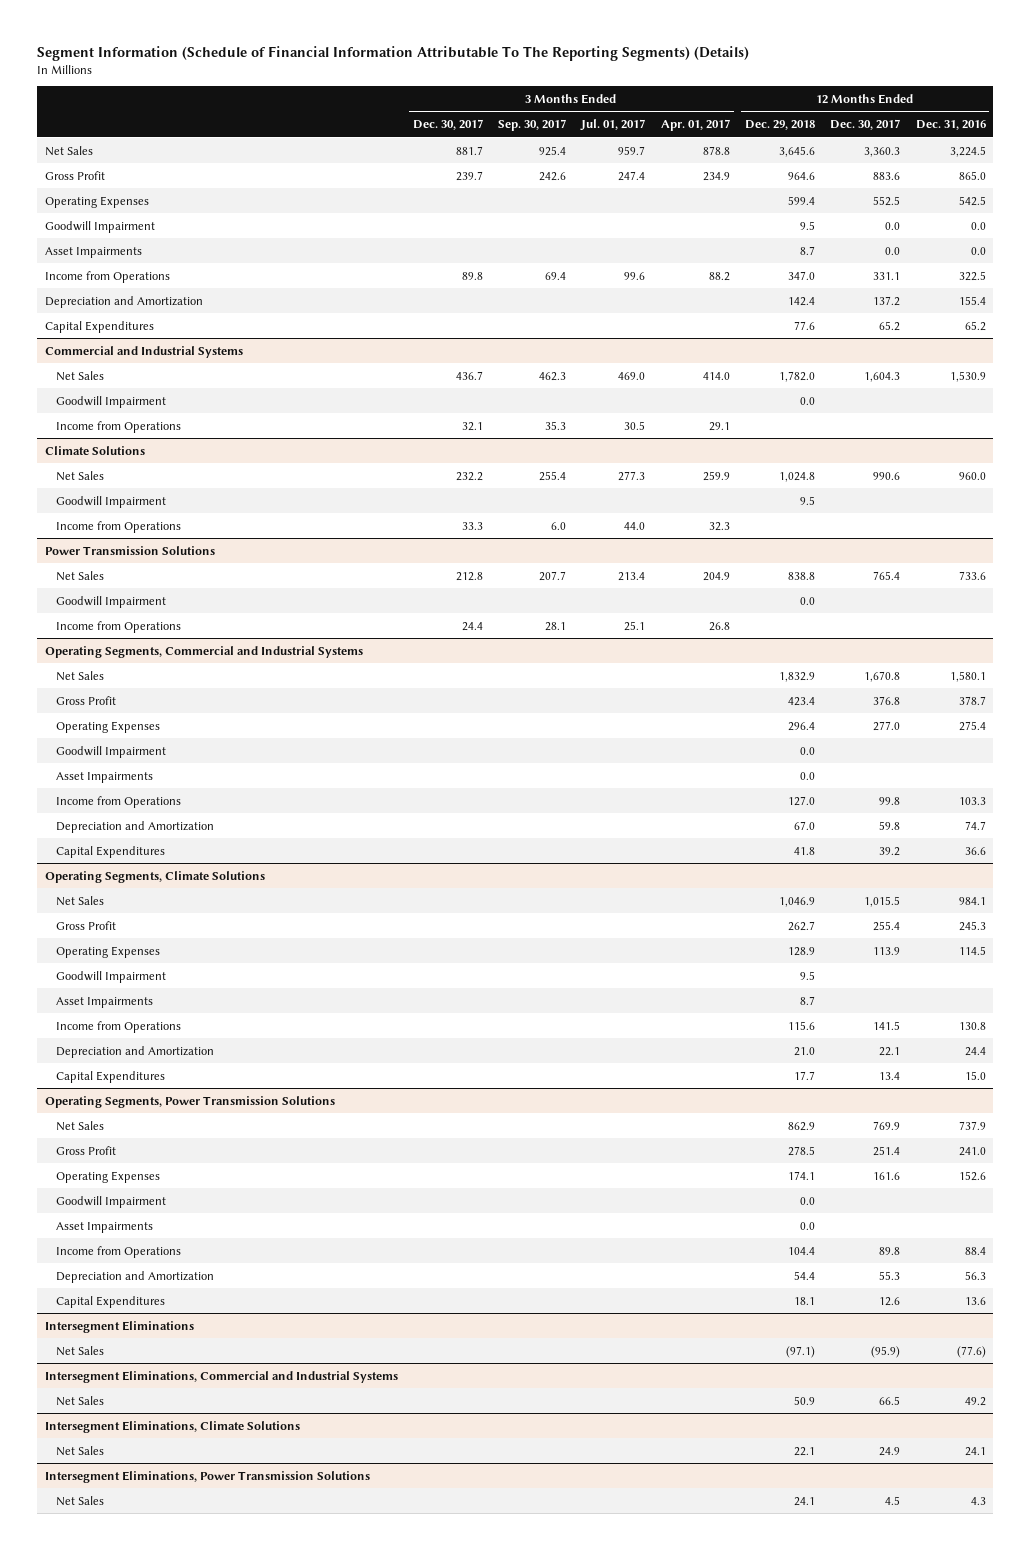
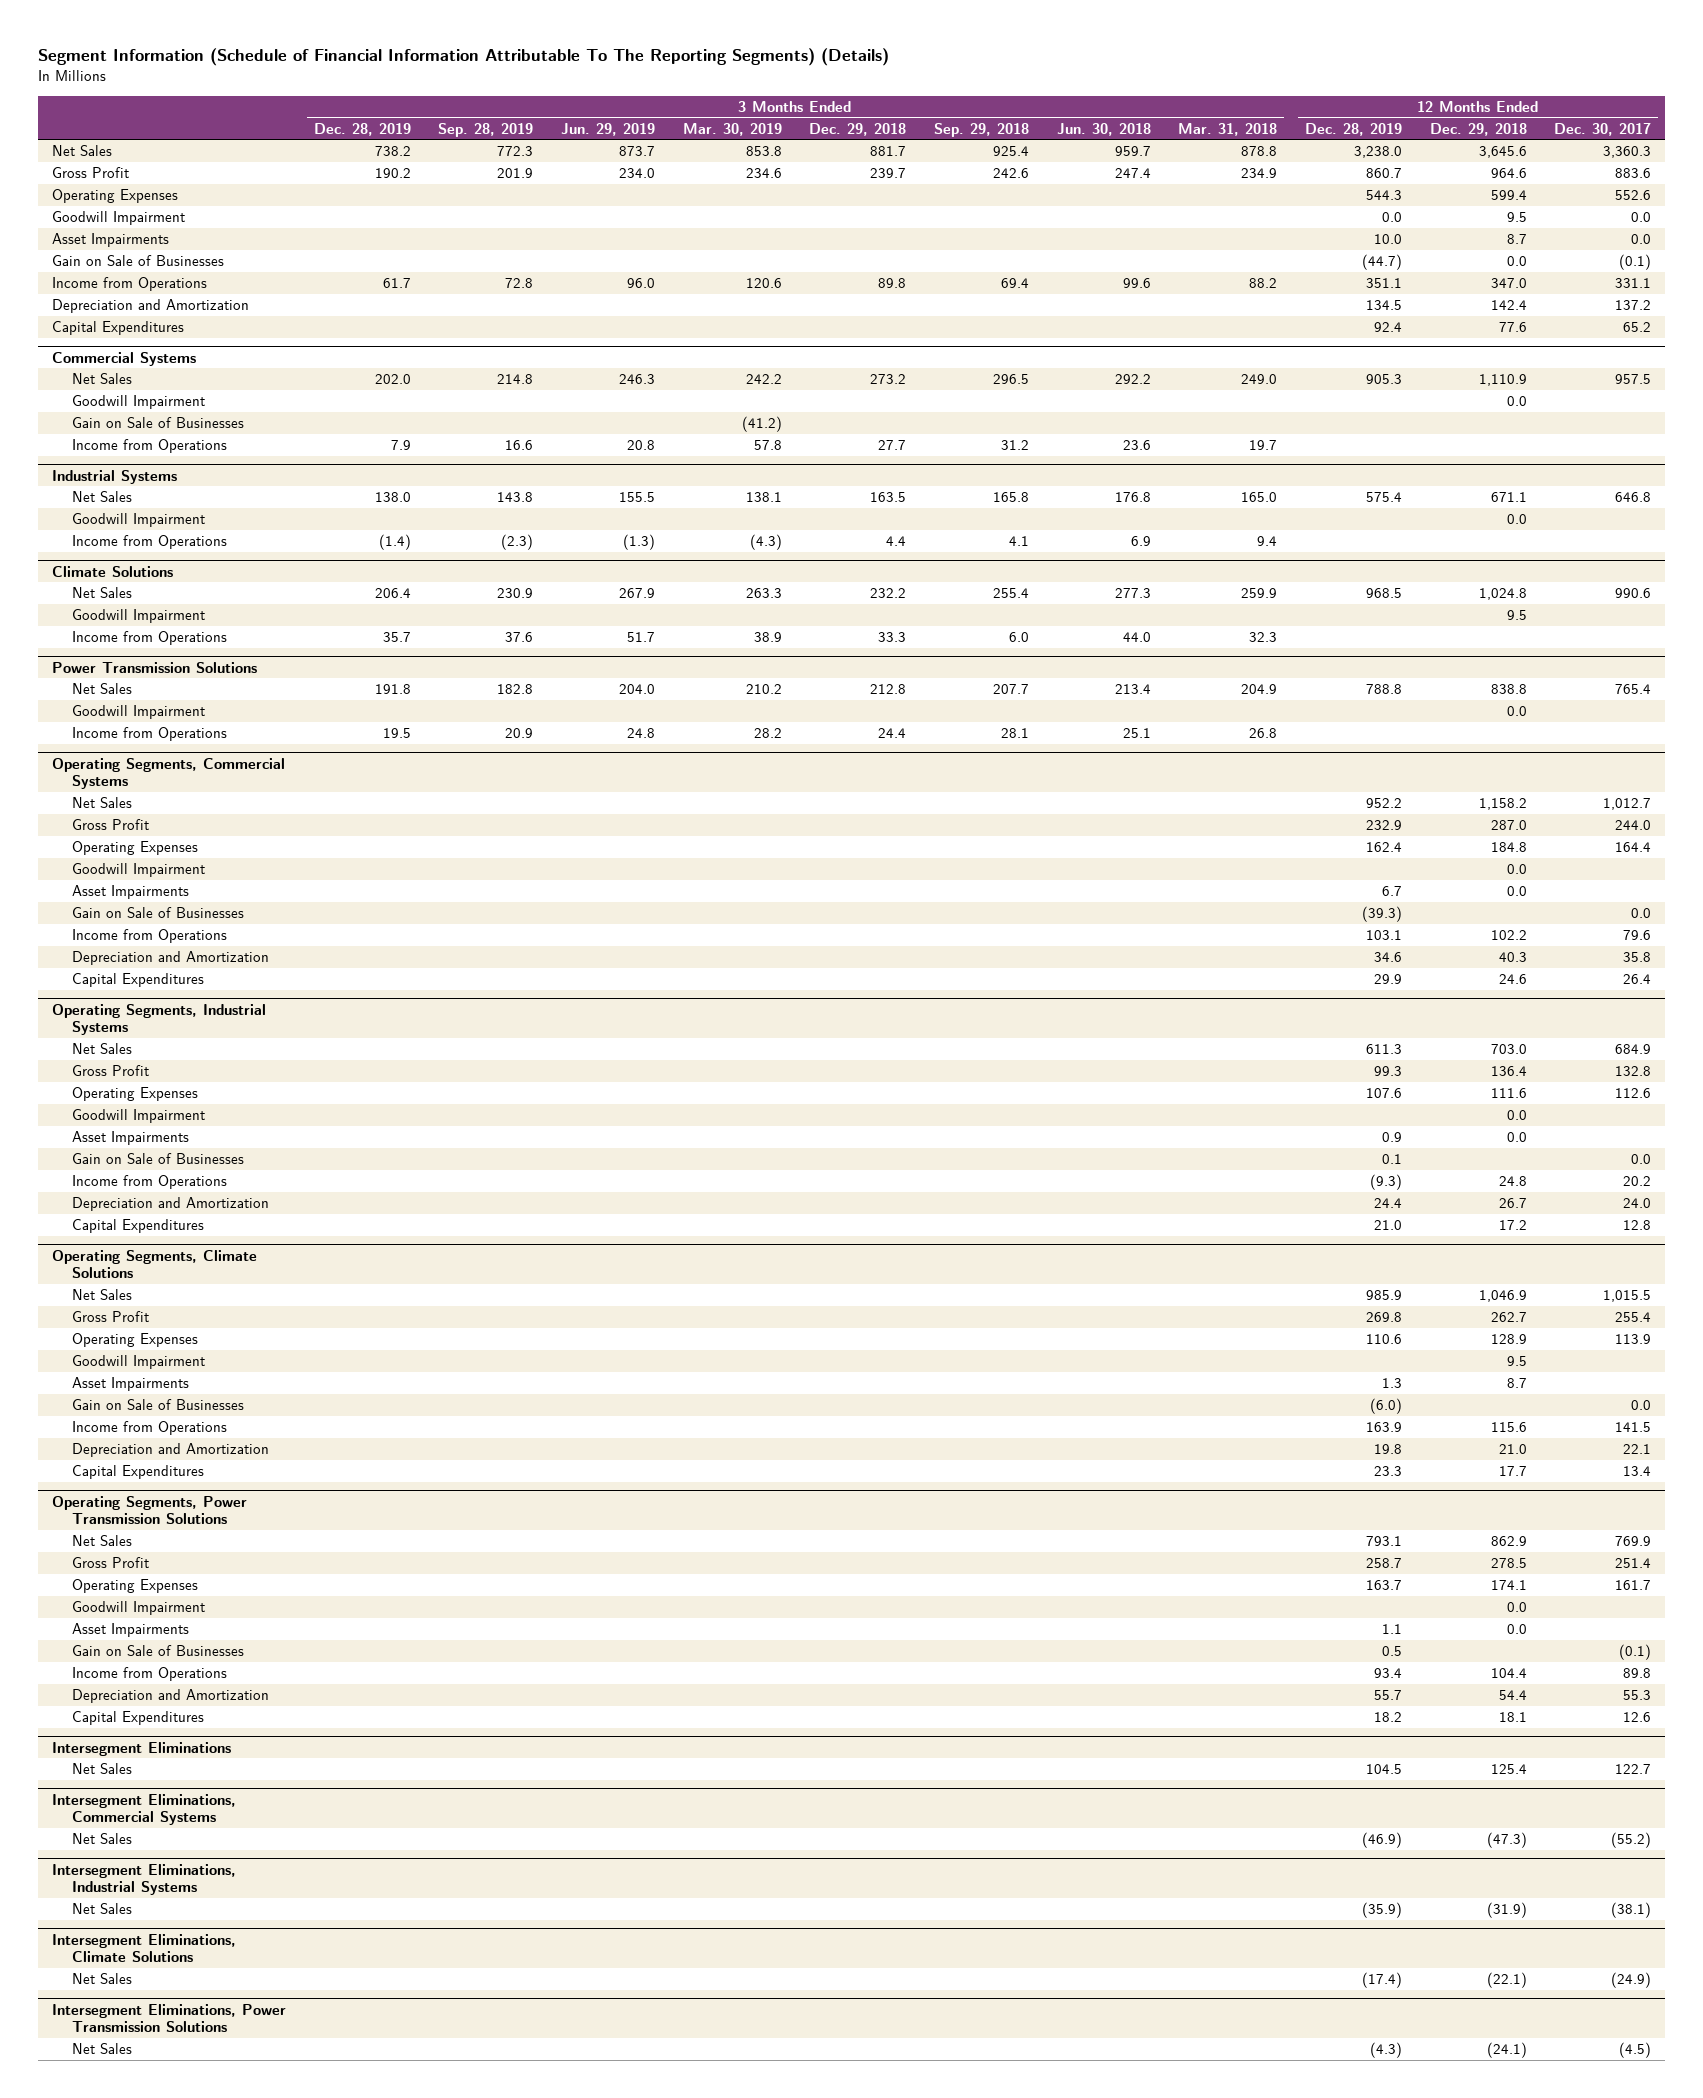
- | 3 Months Ended Dec. 30, 2017 | 3 Months Ended Sep. 30, 2017 | 3 Months Ended Jul. 01, 2017 | 3 Months Ended Apr. 01, 2017 | 12 Months Ended Dec. 29, 2018 | 12 Months Ended Dec. 30, 2017 | 12 Months Ended Dec. 31, 2016
+ | 3 Months Ended Dec. 28, 2019 | 3 Months Ended Sep. 28, 2019 | 3 Months Ended Jun. 29, 2019 | 3 Months Ended Mar. 30, 2019 | 3 Months Ended Dec. 29, 2018 | 3 Months Ended Sep. 29, 2018 | 3 Months Ended Jun. 30, 2018 | 3 Months Ended Mar. 31, 2018 | 12 Months Ended Dec. 28, 2019 | 12 Months Ended Dec. 29, 2018 | 12 Months Ended Dec. 30, 2017
- Operating Expenses | | | | | 599.4 | 552.5 | 542.5
+ Operating Expenses | | | | | | | | | 544.3 | 599.4 | 552.6
+ Gain on Sale of Businesses | | | | | | | | | (44.7) | 0.0 | (0.1)
- Commercial and Industrial Systems
- Net Sales | 436.7 | 462.3 | 469.0 | 414.0 | 1,782.0 | 1,604.3 | 1,530.9
+ Commercial Systems
+ Net Sales | 202.0 | 214.8 | 246.3 | 242.2 | 273.2 | 296.5 | 292.2 | 249.0 | 905.3 | 1,110.9 | 957.5
+ Gain on Sale of Businesses | | | | (41.2) | | | | | | |
+ Industrial Systems
+ Net Sales | 138.0 | 143.8 | 155.5 | 138.1 | 163.5 | 165.8 | 176.8 | 165.0 | 575.4 | 671.1 | 646.8
+ Goodwill Impairment | | | | | | | | | | 0.0 |
+ Income from Operations | (1.4) | (2.3) | (1.3) | (4.3) | 4.4 | 4.1 | 6.9 | 9.4 | | |
- Operating Segments, Commercial and Industrial Systems
- Net Sales | | | | | 1,832.9 | 1,670.8 | 1,580.1
- Gross Profit | | | | | 423.4 | 376.8 | 378.7
- Operating Expenses | | | | | 296.4 | 277.0 | 275.4
+ Operating Segments, Commercial Systems
+ Net Sales | | | | | | | | | 952.2 | 1,158.2 | 1,012.7
+ Gross Profit | | | | | | | | | 232.9 | 287.0 | 244.0
+ Operating Expenses | | | | | | | | | 162.4 | 184.8 | 164.4
- Income from Operations | | | | | 127.0 | 99.8 | 103.3
- Depreciation and Amortization | | | | | 67.0 | 59.8 | 74.7
- Capital Expenditures | | | | | 41.8 | 39.2 | 36.6
+ Gain on Sale of Businesses | | | | | | | | | (39.3) | | 0.0
+ Income from Operations | | | | | | | | | 103.1 | 102.2 | 79.6
+ Depreciation and Amortization | | | | | | | | | 34.6 | 40.3 | 35.8
+ Capital Expenditures | | | | | | | | | 29.9 | 24.6 | 26.4
+ Operating Segments, Industrial Systems
+ Net Sales | | | | | | | | | 611.3 | 703.0 | 684.9
+ Gross Profit | | | | | | | | | 99.3 | 136.4 | 132.8
+ Operating Expenses | | | | | | | | | 107.6 | 111.6 | 112.6
+ Goodwill Impairment | | | | | | | | | | 0.0 |
+ Asset Impairments | | | | | | | | | 0.9 | 0.0 |
+ Gain on Sale of Businesses | | | | | | | | | 0.1 | | 0.0
+ Income from Operations | | | | | | | | | (9.3) | 24.8 | 20.2
+ Depreciation and Amortization | | | | | | | | | 24.4 | 26.7 | 24.0
+ Capital Expenditures | | | | | | | | | 21.0 | 17.2 | 12.8
@ Operating Segments, Climate Solutions
+ Gain on Sale of Businesses | | | | | | | | | (6.0) | | 0.0
@ Operating Segments, Power Transmission Solutions
- Operating Expenses | | | | | 174.1 | 161.6 | 152.6
+ Operating Expenses | | | | | | | | | 163.7 | 174.1 | 161.7
+ Gain on Sale of Businesses | | | | | | | | | 0.5 | | (0.1)
@ Intersegment Eliminations
- Net Sales | | | | | (97.1) | (95.9) | (77.6)
- Intersegment Eliminations, Commercial and Industrial Systems
- Net Sales | | | | | 50.9 | 66.5 | 49.2
@ Intersegment Eliminations
+ Net Sales | | | | | | | | | 104.5 | 125.4 | 122.7
+ Intersegment Eliminations, Commercial Systems
+ Net Sales | | | | | | | | | (46.9) | (47.3) | (55.2)
+ Intersegment Eliminations, Industrial Systems
+ Net Sales | | | | | | | | | (35.9) | (31.9) | (38.1)
@ Intersegment Eliminations, Climate Solutions
- Net Sales | | | | | 22.1 | 24.9 | 24.1
+ Net Sales | | | | | | | | | (17.4) | (22.1) | (24.9)
@ Intersegment Eliminations, Power Transmission Solutions
- Net Sales | | | | | 24.1 | 4.5 | 4.3
+ Net Sales | | | | | | | | | (4.3) | (24.1) | (4.5)

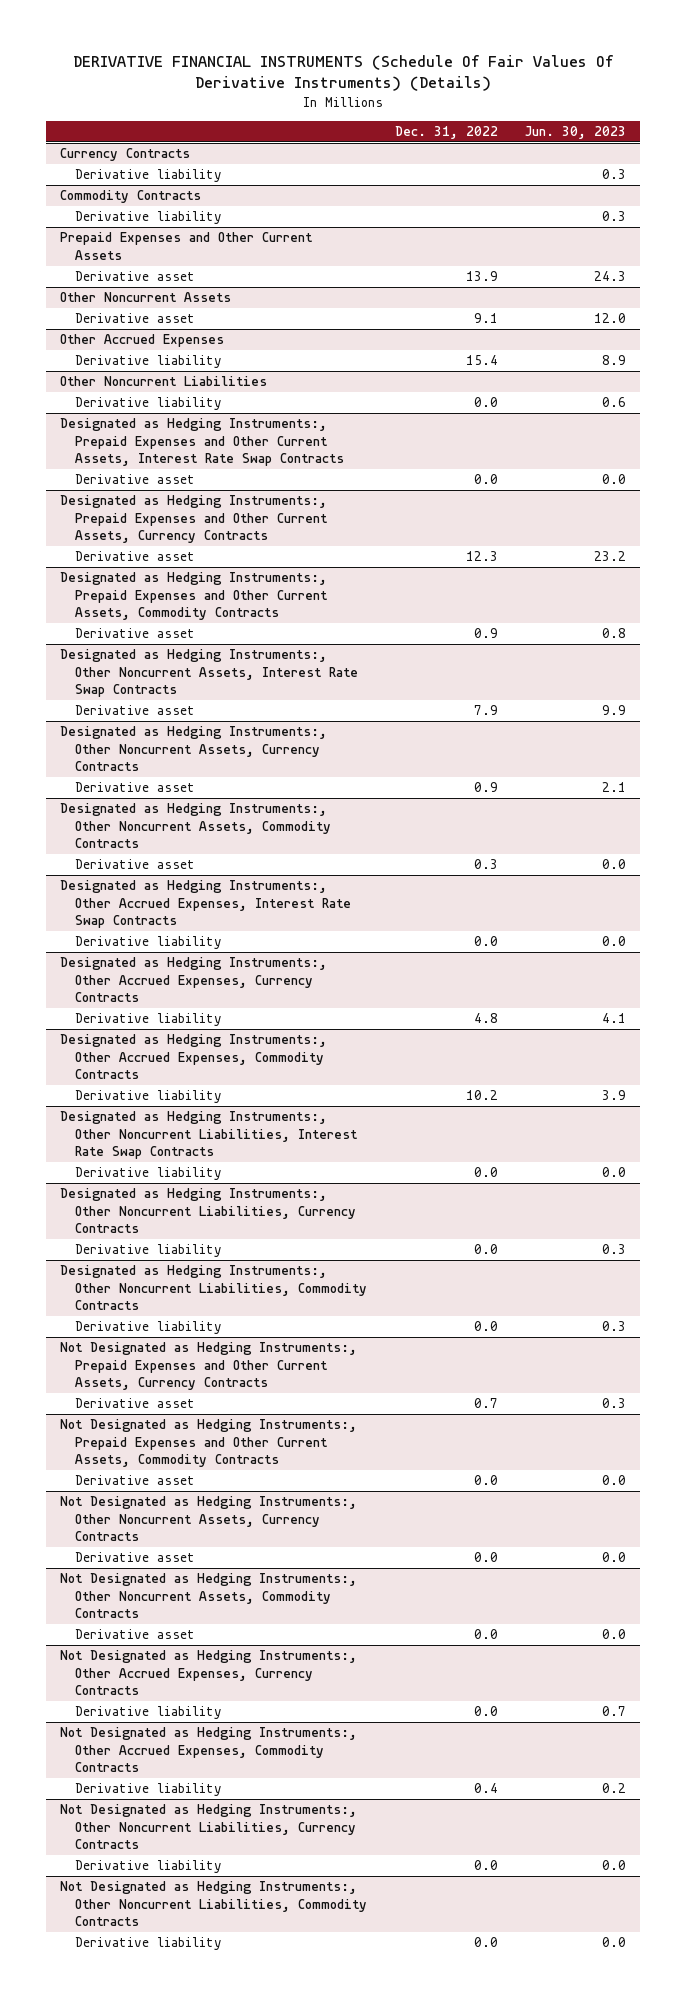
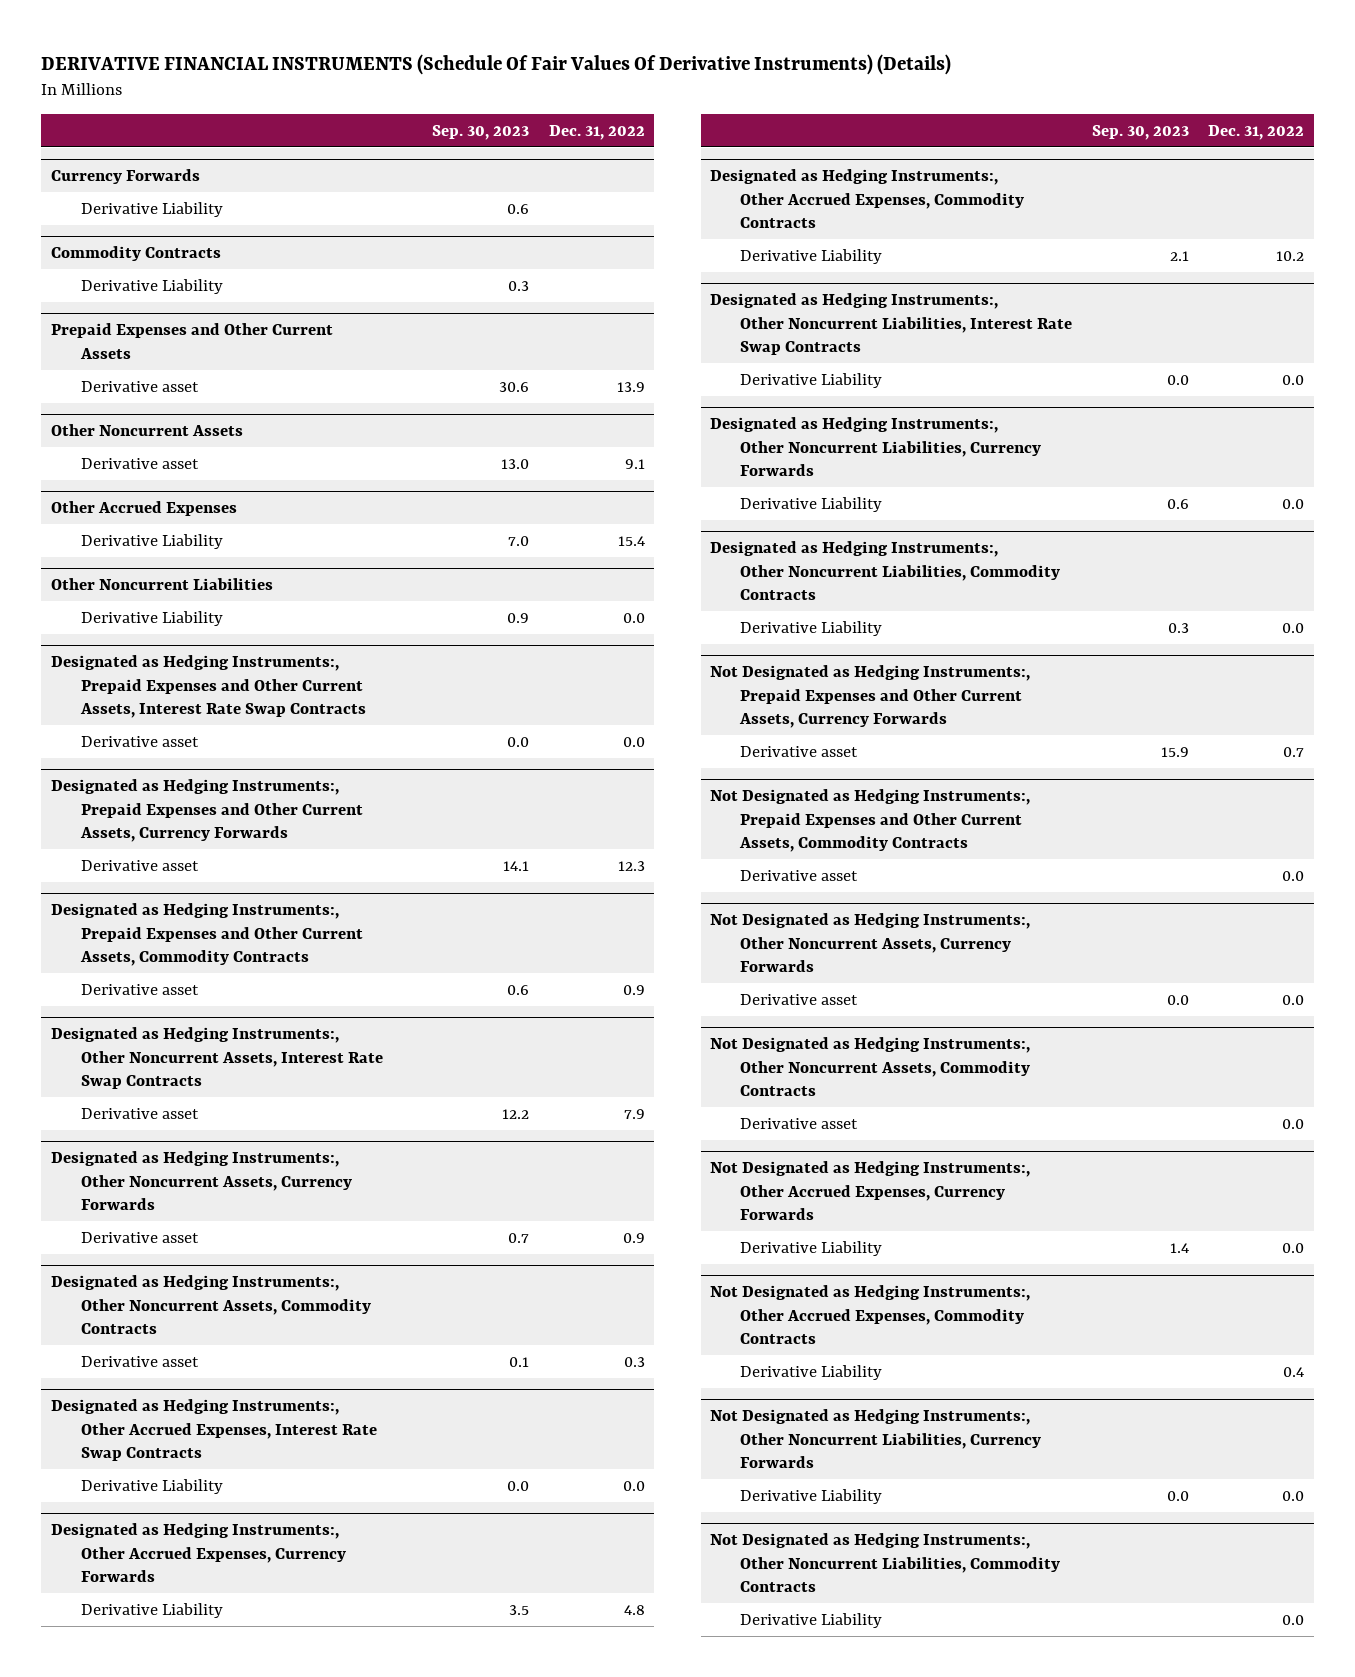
- | Dec. 31, 2022 | Jun. 30, 2023
+ | Sep. 30, 2023 | Dec. 31, 2022
- Currency Contracts
- Derivative liability | | 0.3
+ Currency Forwards
+ Derivative Liability | 0.6 |
@ Commodity Contracts
- Derivative liability | | 0.3
+ Derivative Liability | 0.3 |
@ Other Accrued Expenses
- Derivative liability | 15.4 | 8.9
+ Derivative Liability | 7.0 | 15.4
@ Other Noncurrent Liabilities
- Derivative liability | 0.0 | 0.6
+ Derivative Liability | 0.9 | 0.0
- Designated as Hedging Instruments:, Prepaid Expenses and Other Current Assets, Currency Contracts
+ Designated as Hedging Instruments:, Prepaid Expenses and Other Current Assets, Currency Forwards
- Designated as Hedging Instruments:, Other Noncurrent Assets, Currency Contracts
+ Designated as Hedging Instruments:, Other Noncurrent Assets, Currency Forwards
@ Designated as Hedging Instruments:, Other Accrued Expenses, Interest Rate Swap Contracts
- Derivative liability | 0.0 | 0.0
- Designated as Hedging Instruments:, Other Accrued Expenses, Currency Contracts
- Derivative liability | 4.8 | 4.1
@ Designated as Hedging Instruments:, Other Accrued Expenses, Interest Rate Swap Contracts
+ Derivative Liability | 0.0 | 0.0
+ Designated as Hedging Instruments:, Other Accrued Expenses, Currency Forwards
+ Derivative Liability | 3.5 | 4.8
@ Designated as Hedging Instruments:, Other Accrued Expenses, Commodity Contracts
- Derivative liability | 10.2 | 3.9
+ Derivative Liability | 2.1 | 10.2
@ Designated as Hedging Instruments:, Other Noncurrent Liabilities, Interest Rate Swap Contracts
- Derivative liability | 0.0 | 0.0
- Designated as Hedging Instruments:, Other Noncurrent Liabilities, Currency Contracts
- Derivative liability | 0.0 | 0.3
@ Designated as Hedging Instruments:, Other Noncurrent Liabilities, Interest Rate Swap Contracts
+ Derivative Liability | 0.0 | 0.0
+ Designated as Hedging Instruments:, Other Noncurrent Liabilities, Currency Forwards
+ Derivative Liability | 0.6 | 0.0
@ Designated as Hedging Instruments:, Other Noncurrent Liabilities, Commodity Contracts
- Derivative liability | 0.0 | 0.3
- Not Designated as Hedging Instruments:, Prepaid Expenses and Other Current Assets, Currency Contracts
@ Designated as Hedging Instruments:, Other Noncurrent Liabilities, Commodity Contracts
+ Derivative Liability | 0.3 | 0.0
+ Not Designated as Hedging Instruments:, Prepaid Expenses and Other Current Assets, Currency Forwards
- Not Designated as Hedging Instruments:, Other Noncurrent Assets, Currency Contracts
+ Not Designated as Hedging Instruments:, Other Noncurrent Assets, Currency Forwards
- Not Designated as Hedging Instruments:, Other Accrued Expenses, Currency Contracts
- Derivative liability | 0.0 | 0.7
+ Not Designated as Hedging Instruments:, Other Accrued Expenses, Currency Forwards
+ Derivative Liability | 1.4 | 0.0
@ Not Designated as Hedging Instruments:, Other Accrued Expenses, Commodity Contracts
- Derivative liability | 0.4 | 0.2
- Not Designated as Hedging Instruments:, Other Noncurrent Liabilities, Currency Contracts
- Derivative liability | 0.0 | 0.0
@ Not Designated as Hedging Instruments:, Other Accrued Expenses, Commodity Contracts
+ Derivative Liability | | 0.4
+ Not Designated as Hedging Instruments:, Other Noncurrent Liabilities, Currency Forwards
+ Derivative Liability | 0.0 | 0.0
@ Not Designated as Hedging Instruments:, Other Noncurrent Liabilities, Commodity Contracts
- Derivative liability | 0.0 | 0.0
+ Derivative Liability | | 0.0

